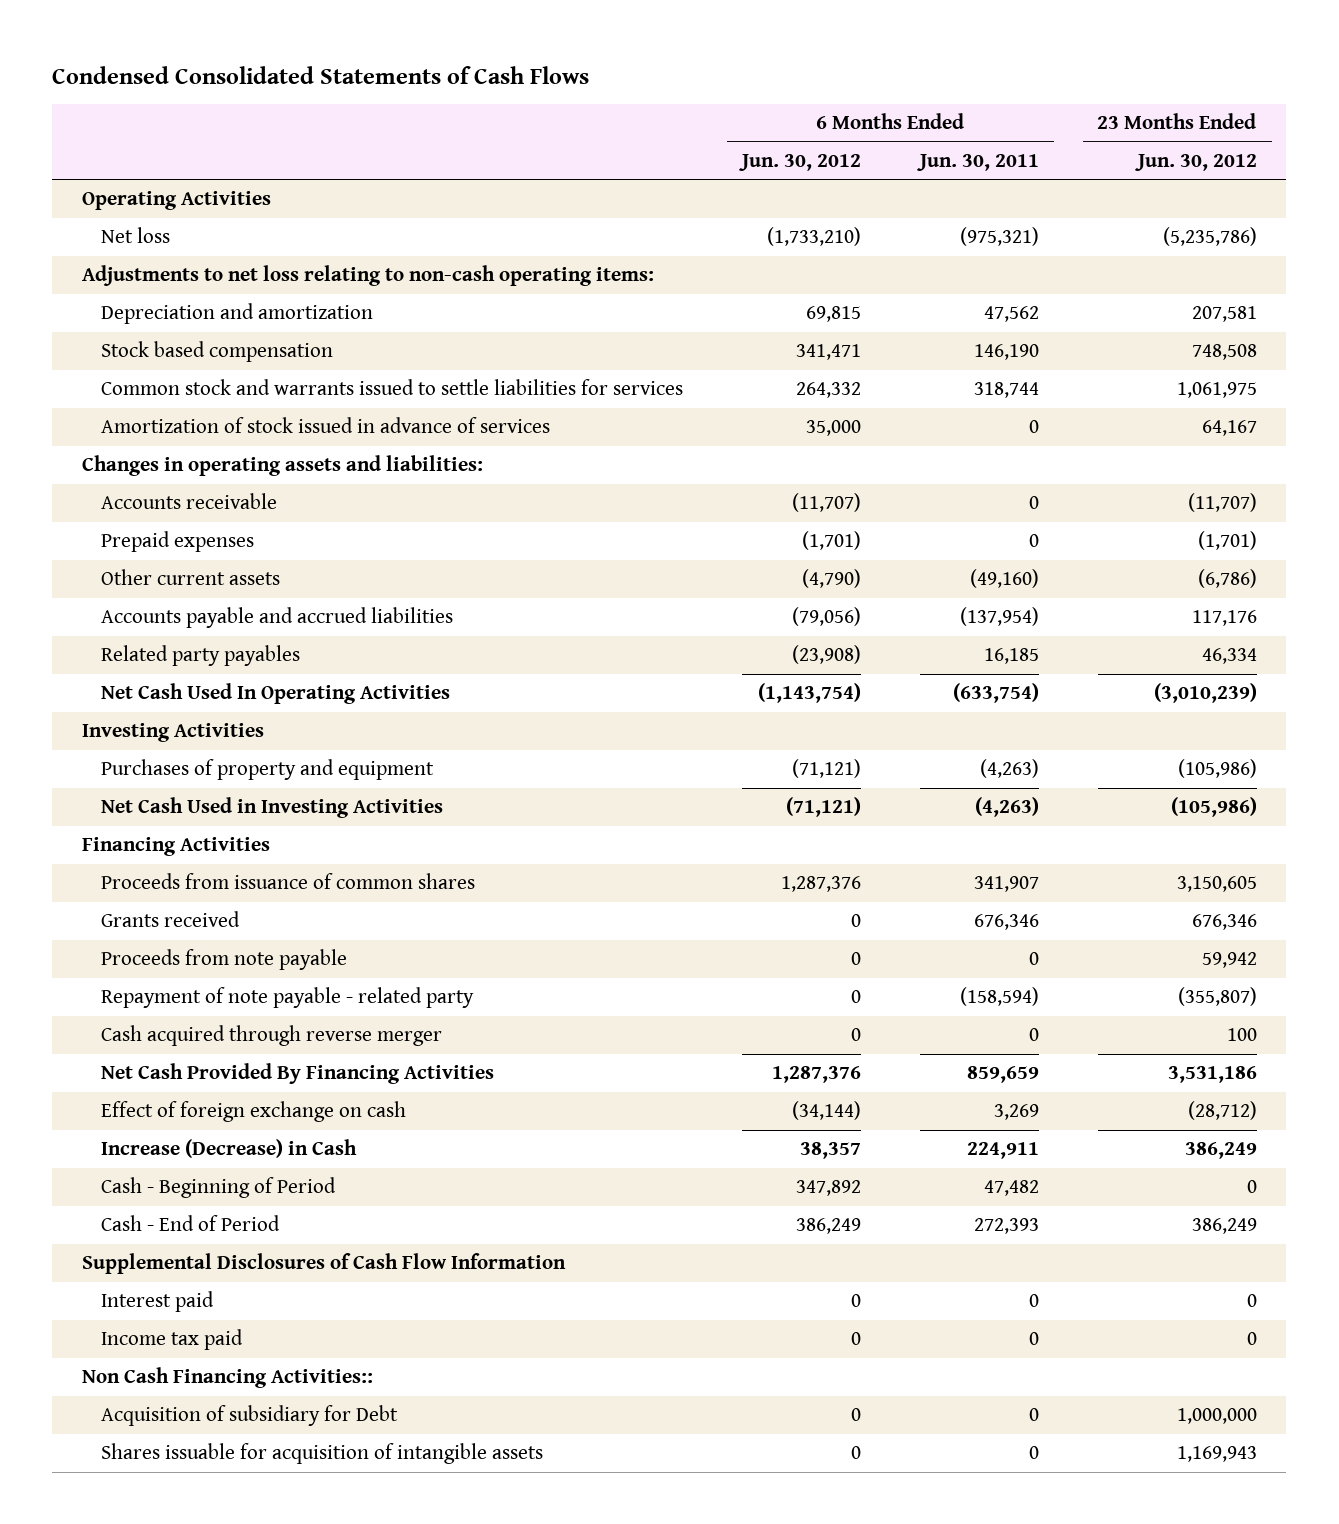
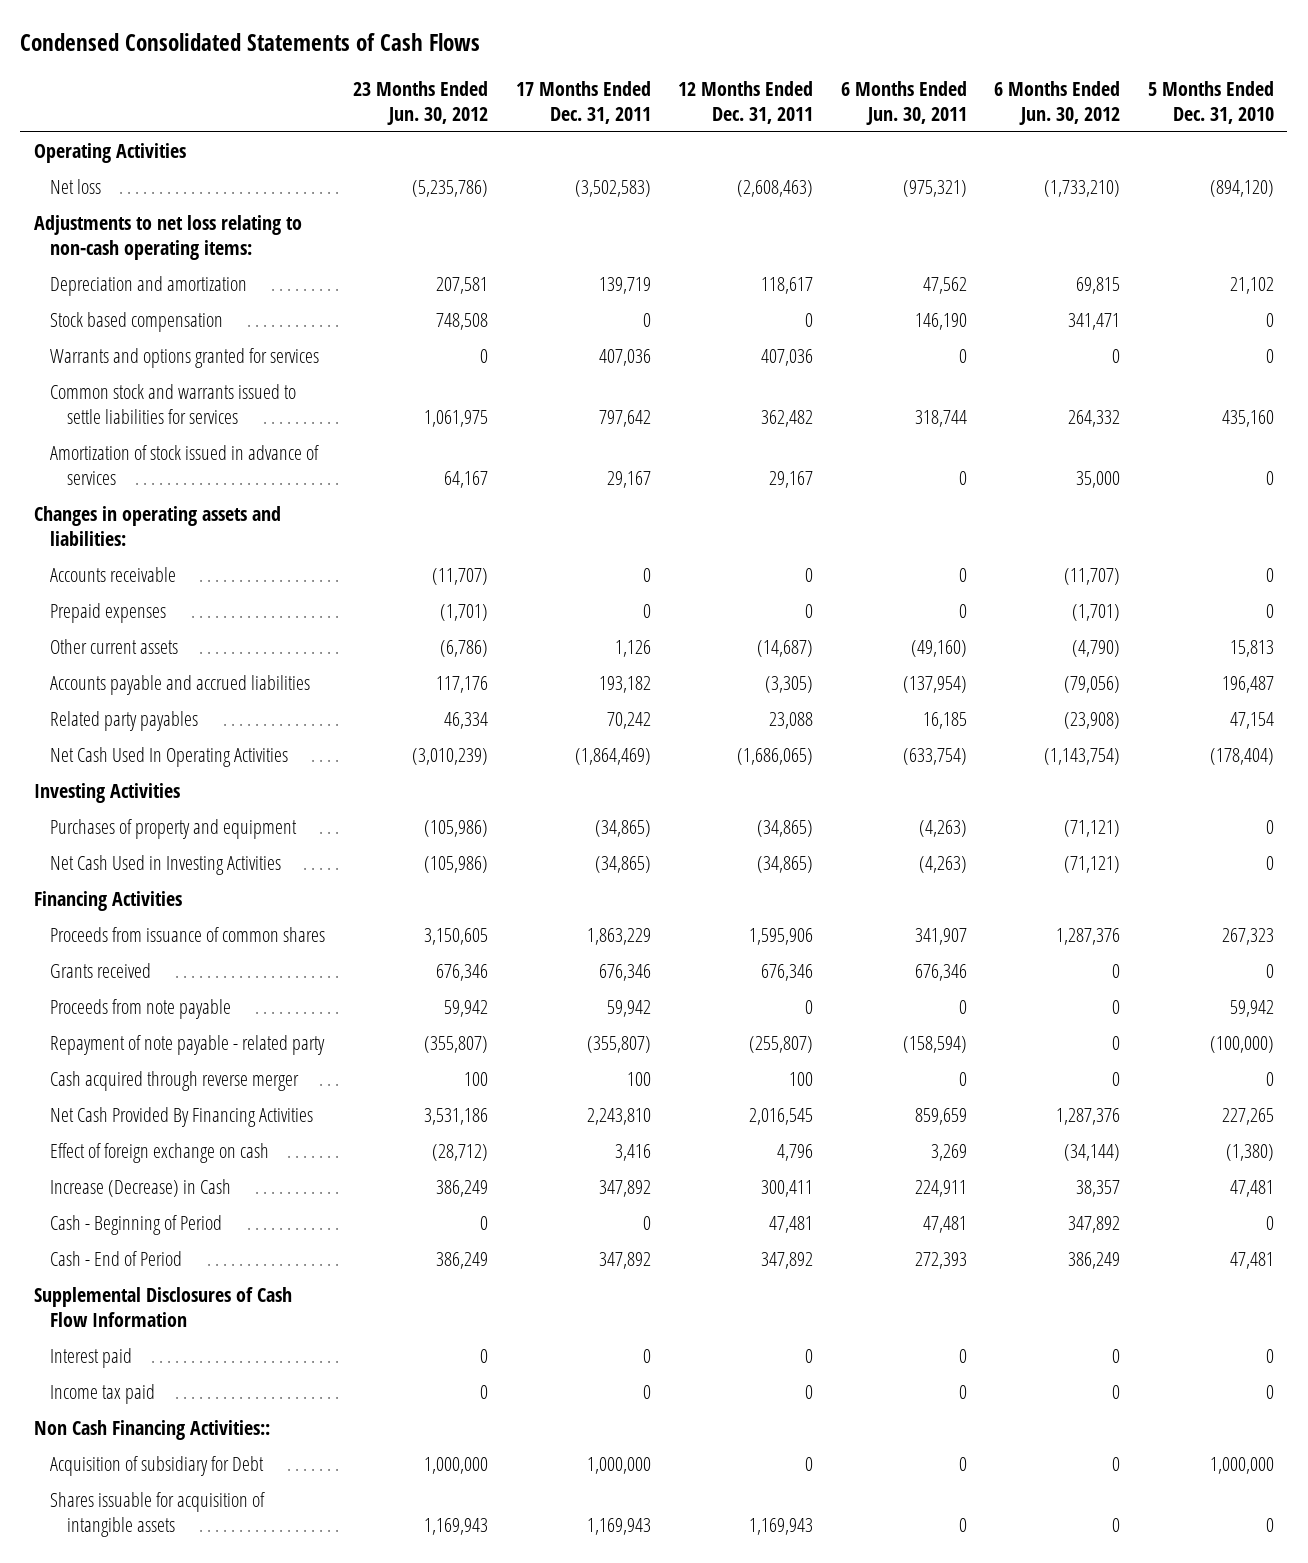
- | 6 Months Ended Jun. 30, 2012 | 6 Months Ended Jun. 30, 2011 | 23 Months Ended Jun. 30, 2012
+ | 23 Months Ended Jun. 30, 2012 | 17 Months Ended Dec. 31, 2011 | 12 Months Ended Dec. 31, 2011 | 6 Months Ended Jun. 30, 2011 | 6 Months Ended Jun. 30, 2012 | 5 Months Ended Dec. 31, 2010
+ Warrants and options granted for services | 0 | 407,036 | 407,036 | 0 | 0 | 0
- Cash - Beginning of Period | 347,892 | 47,482 | 0
+ Cash - Beginning of Period | 0 | 0 | 47,481 | 47,481 | 347,892 | 0

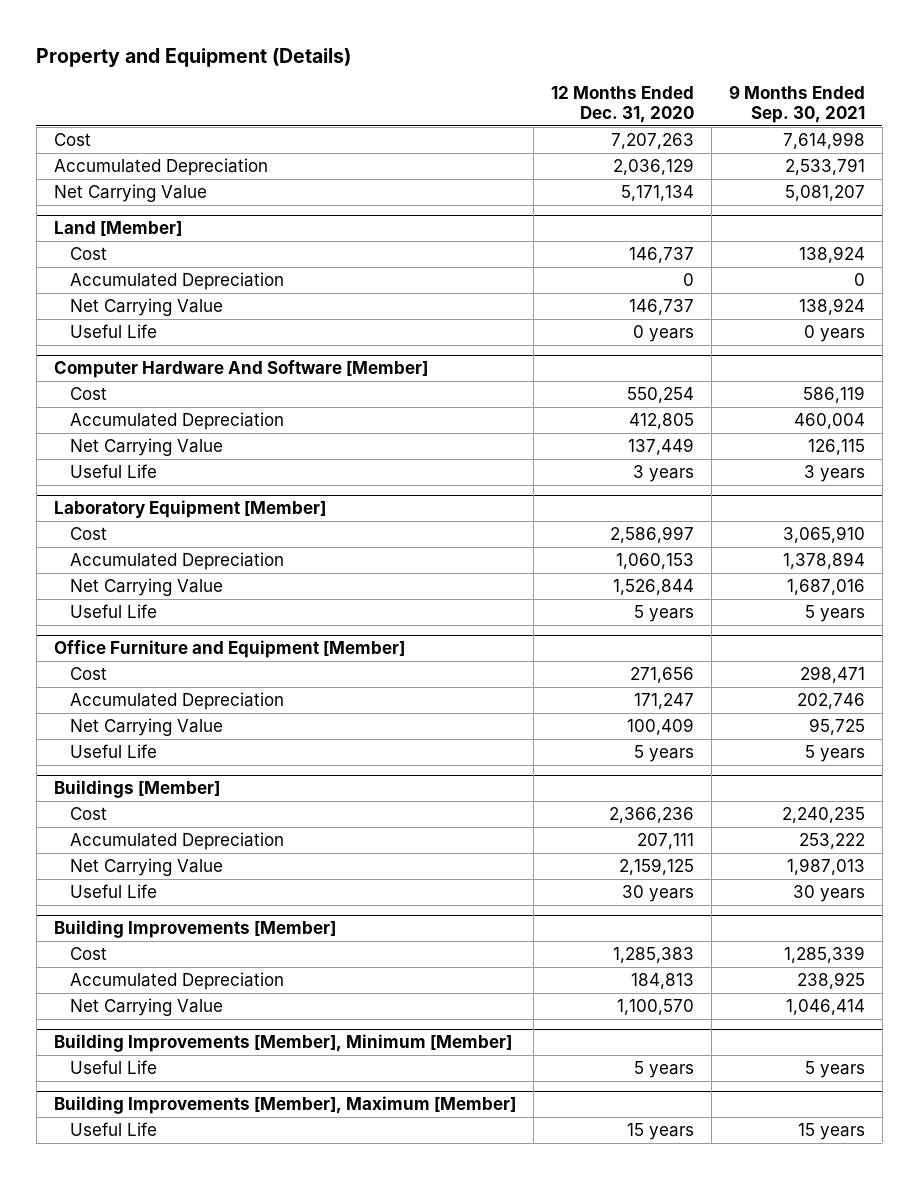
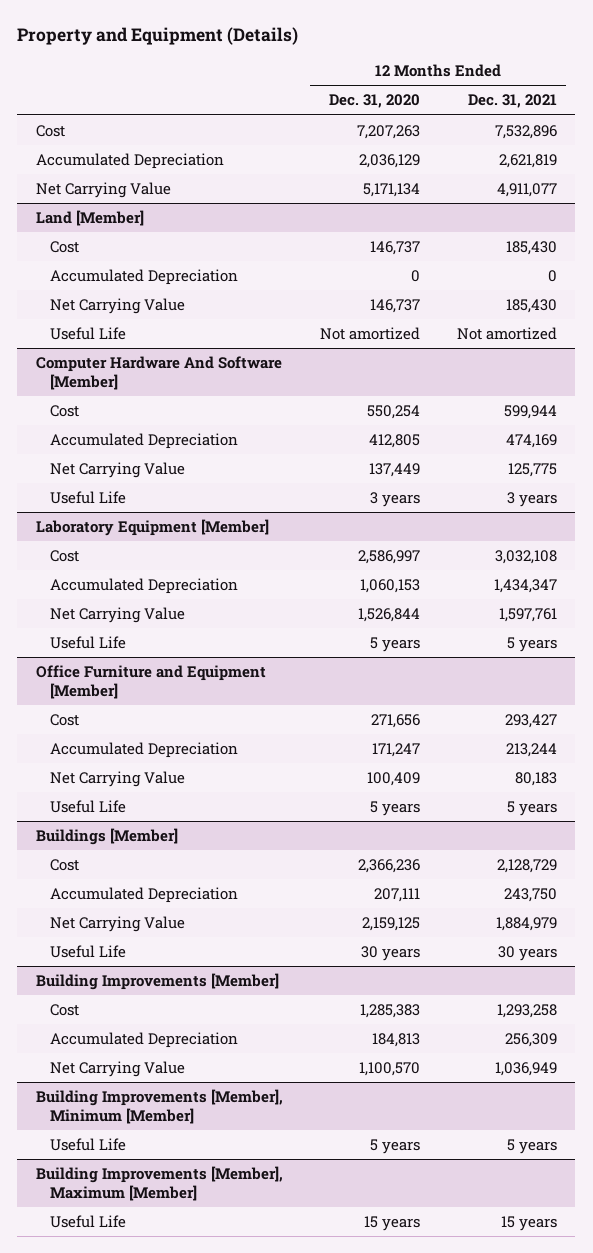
- | 12 Months Ended Dec. 31, 2020 | 9 Months Ended Sep. 30, 2021
+ | 12 Months Ended Dec. 31, 2020 | 12 Months Ended Dec. 31, 2021
@ Land [Member]
- Useful Life | 0 years | 0 years
+ Useful Life | Not amortized | Not amortized

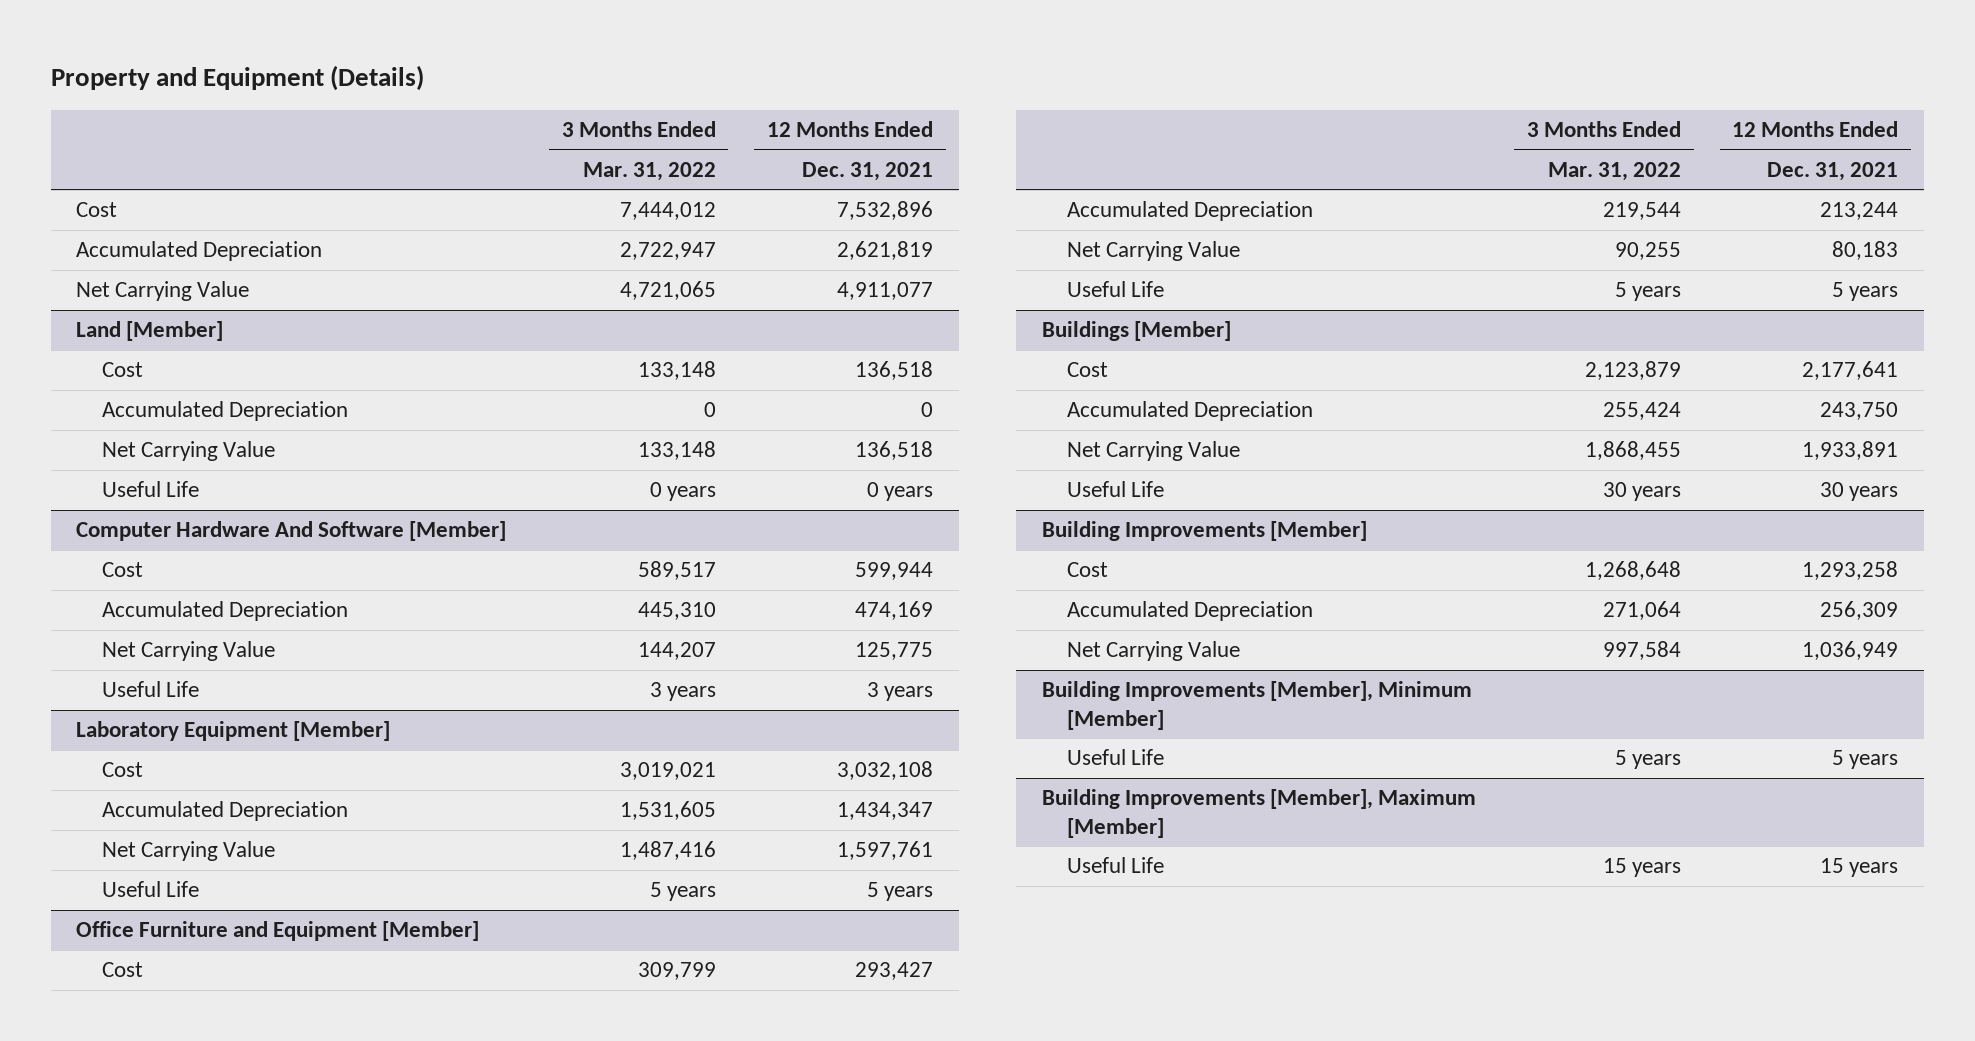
- | 12 Months Ended Dec. 31, 2020 | 12 Months Ended Dec. 31, 2021
+ | 3 Months Ended Mar. 31, 2022 | 12 Months Ended Dec. 31, 2021
@ Land [Member]
- Cost | 146,737 | 185,430
+ Cost | 133,148 | 136,518
- Net Carrying Value | 146,737 | 185,430
- Useful Life | Not amortized | Not amortized
+ Net Carrying Value | 133,148 | 136,518
+ Useful Life | 0 years | 0 years
@ Buildings [Member]
- Cost | 2,366,236 | 2,128,729
+ Cost | 2,123,879 | 2,177,641
- Net Carrying Value | 2,159,125 | 1,884,979
+ Net Carrying Value | 1,868,455 | 1,933,891

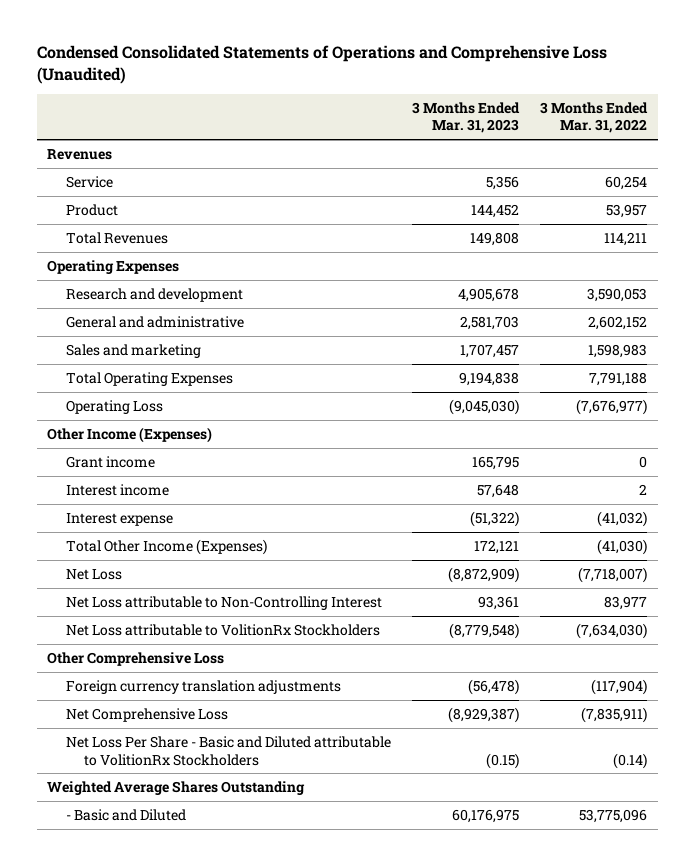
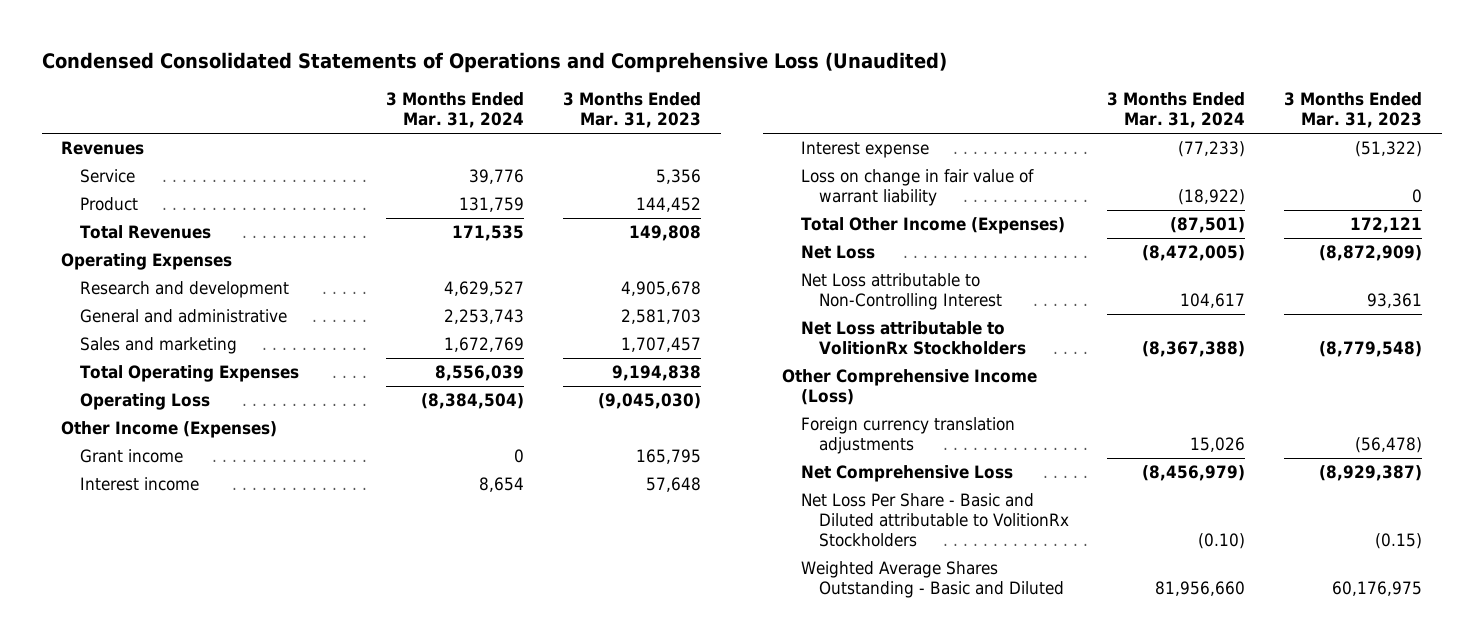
- | 3 Months Ended Mar. 31, 2023 | 3 Months Ended Mar. 31, 2022
+ | 3 Months Ended Mar. 31, 2024 | 3 Months Ended Mar. 31, 2023
+ Loss on change in fair value of warrant liability | (18,922) | 0
- Other Comprehensive Loss
+ Other Comprehensive Income (Loss)
- Weighted Average Shares Outstanding
- - Basic and Diluted | 60,176,975 | 53,775,096
+ Weighted Average Shares Outstanding - Basic and Diluted | 81,956,660 | 60,176,975

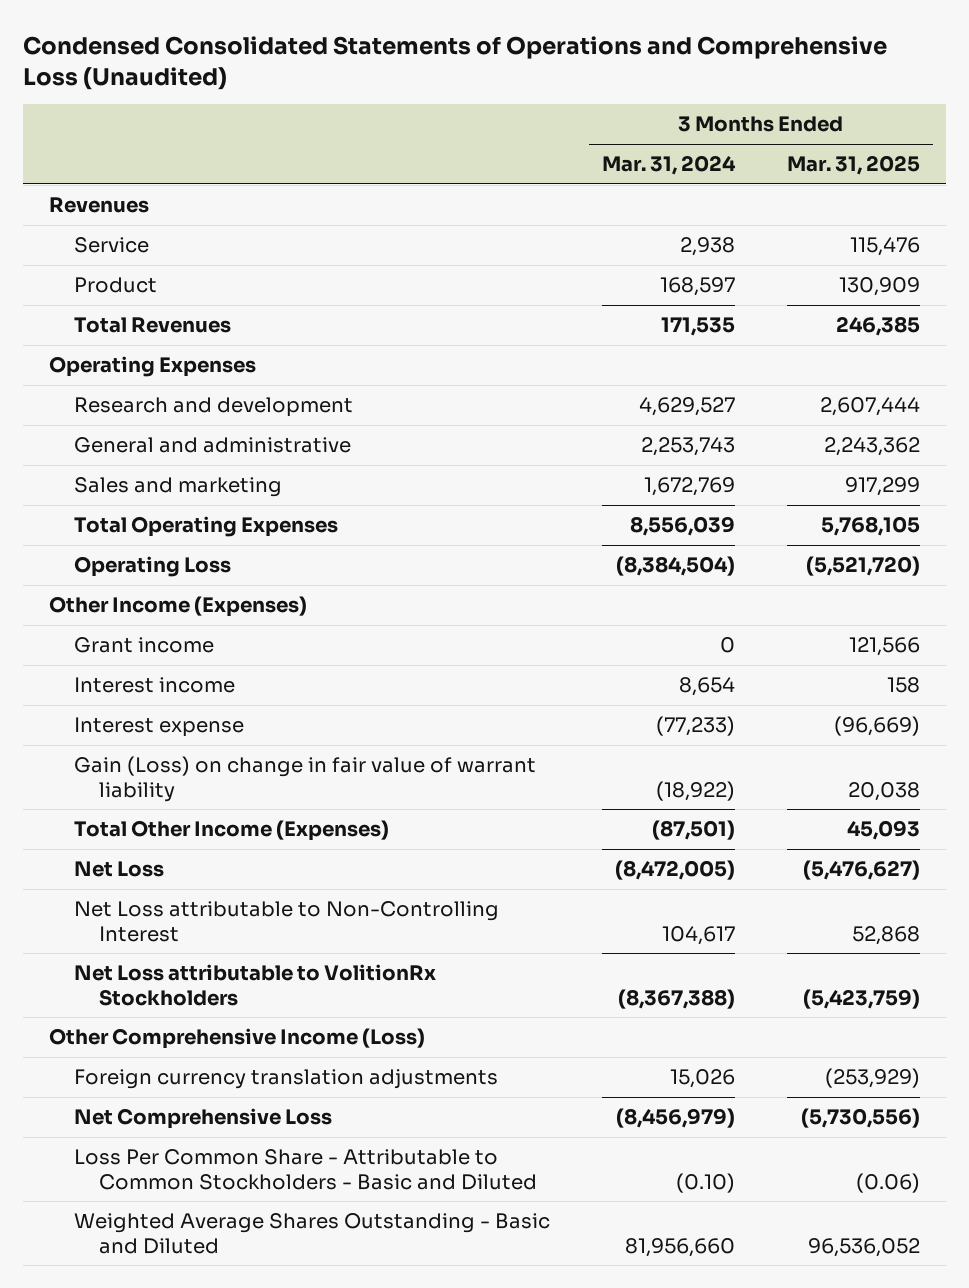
- | 3 Months Ended Mar. 31, 2024 | 3 Months Ended Mar. 31, 2023
+ | 3 Months Ended Mar. 31, 2024 | 3 Months Ended Mar. 31, 2025
- Service | 39,776 | 5,356
- Product | 131,759 | 144,452
+ Service | 2,938 | 115,476
+ Product | 168,597 | 130,909
- Loss on change in fair value of warrant liability | (18,922) | 0
+ Gain (Loss) on change in fair value of warrant liability | (18,922) | 20,038
- Net Loss Per Share - Basic and Diluted attributable to VolitionRx Stockholders | (0.10) | (0.15)
+ Loss Per Common Share - Attributable to Common Stockholders - Basic and Diluted | (0.10) | (0.06)

